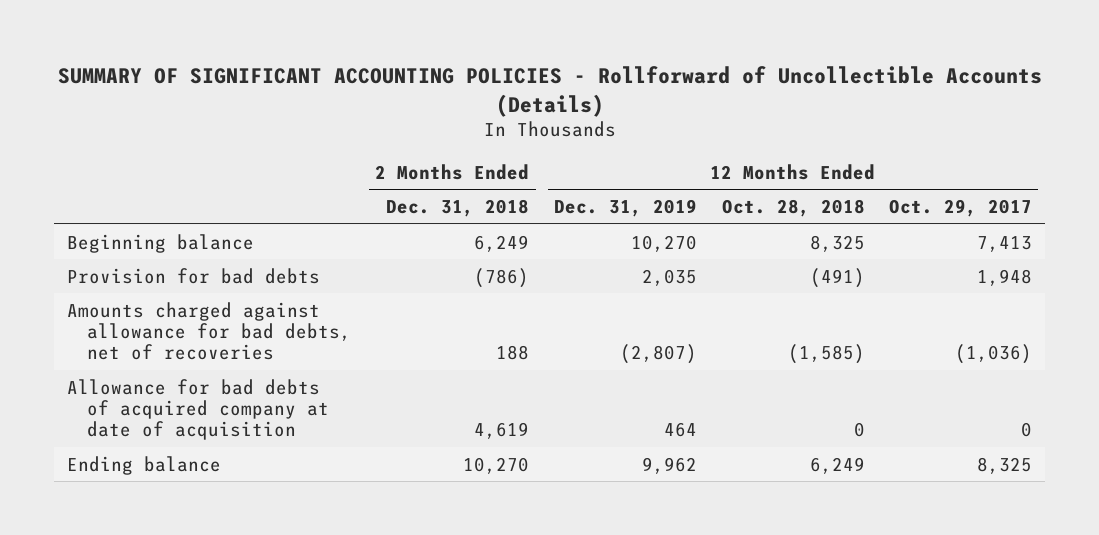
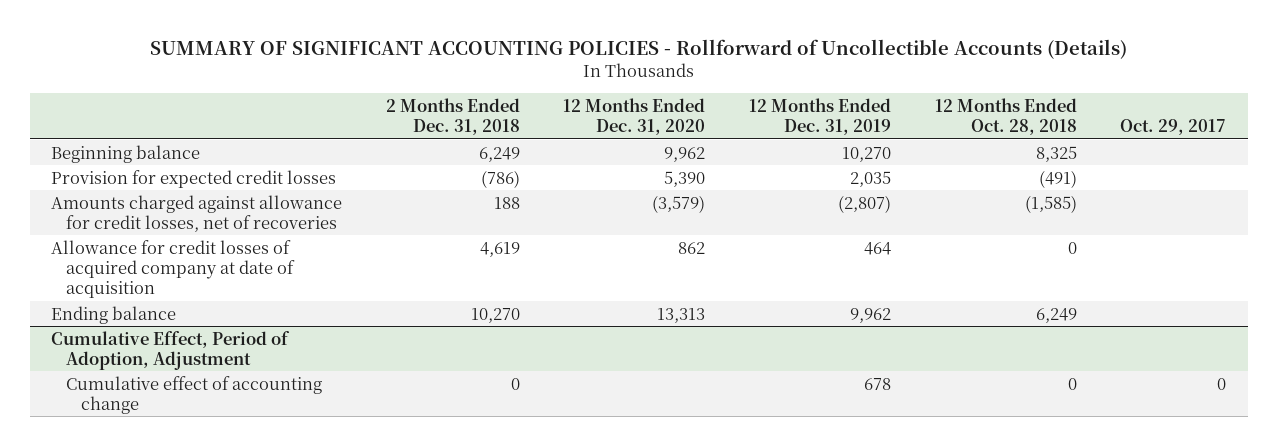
- | 2 Months Ended Dec. 31, 2018 | 12 Months Ended Dec. 31, 2019 | 12 Months Ended Oct. 28, 2018 | 12 Months Ended Oct. 29, 2017
+ | 2 Months Ended Dec. 31, 2018 | 12 Months Ended Dec. 31, 2020 | 12 Months Ended Dec. 31, 2019 | 12 Months Ended Oct. 28, 2018 | Oct. 29, 2017
- Provision for bad debts | (786) | 2,035 | (491) | 1,948
- Amounts charged against allowance for bad debts, net of recoveries | 188 | (2,807) | (1,585) | (1,036)
- Allowance for bad debts of acquired company at date of acquisition | 4,619 | 464 | 0 | 0
+ Provision for expected credit losses | (786) | 5,390 | 2,035 | (491) |
+ Amounts charged against allowance for credit losses, net of recoveries | 188 | (3,579) | (2,807) | (1,585) |
+ Allowance for credit losses of acquired company at date of acquisition | 4,619 | 862 | 464 | 0 |
+ Cumulative Effect, Period of Adoption, Adjustment
+ Cumulative effect of accounting change | 0 | | 678 | 0 | 0

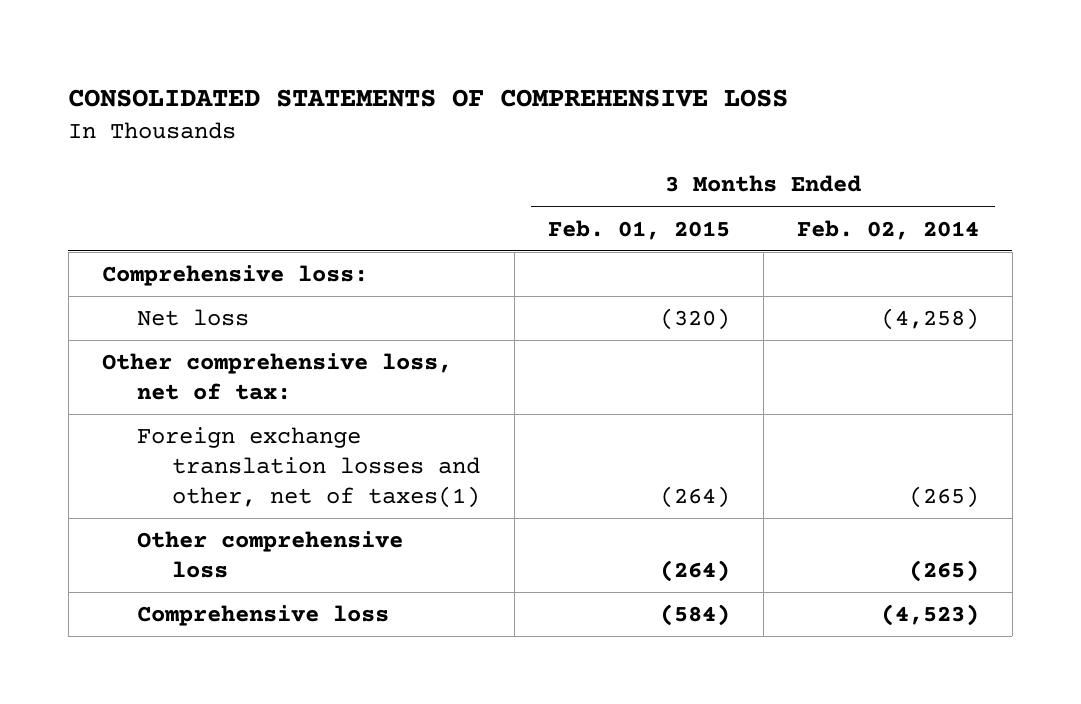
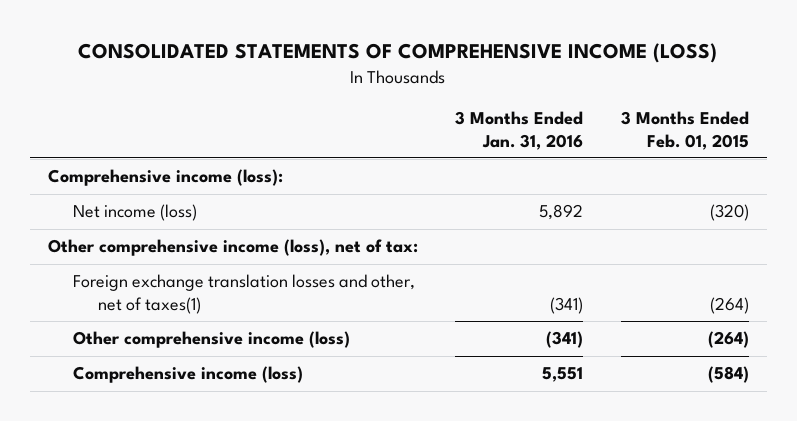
- CONSOLIDATED STATEMENTS OF COMPREHENSIVE LOSS
+ CONSOLIDATED STATEMENTS OF COMPREHENSIVE INCOME (LOSS)
- | 3 Months Ended Feb. 01, 2015 | 3 Months Ended Feb. 02, 2014
+ | 3 Months Ended Jan. 31, 2016 | 3 Months Ended Feb. 01, 2015
- Comprehensive loss:
- Net loss | (320) | (4,258)
- Other comprehensive loss, net of tax:
+ Comprehensive income (loss):
+ Net income (loss) | 5,892 | (320)
+ Other comprehensive income (loss), net of tax:
- Other comprehensive loss | (264) | (265)
- Comprehensive loss | (584) | (4,523)
+ Other comprehensive income (loss) | (341) | (264)
+ Comprehensive income (loss) | 5,551 | (584)

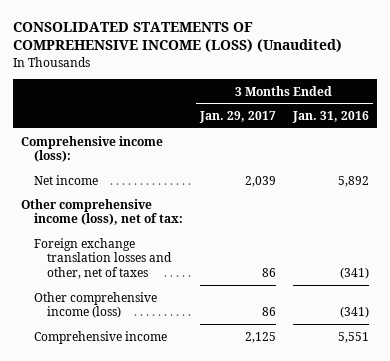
- CONSOLIDATED STATEMENTS OF COMPREHENSIVE INCOME (LOSS)
+ CONSOLIDATED STATEMENTS OF COMPREHENSIVE INCOME (LOSS) (Unaudited)
- | 3 Months Ended Jan. 31, 2016 | 3 Months Ended Feb. 01, 2015
+ | 3 Months Ended Jan. 29, 2017 | 3 Months Ended Jan. 31, 2016
- Net income (loss) | 5,892 | (320)
+ Net income | 2,039 | 5,892
- Foreign exchange translation losses and other, net of taxes(1) | (341) | (264)
+ Foreign exchange translation losses and other, net of taxes | 86 | (341)
- Comprehensive income (loss) | 5,551 | (584)
+ Comprehensive income | 2,125 | 5,551

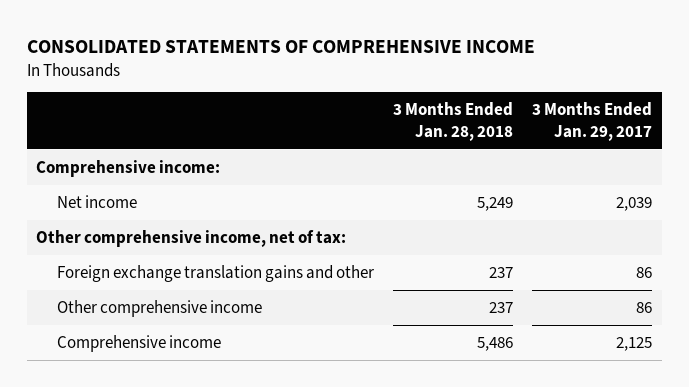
- CONSOLIDATED STATEMENTS OF COMPREHENSIVE INCOME (LOSS) (Unaudited)
+ CONSOLIDATED STATEMENTS OF COMPREHENSIVE INCOME
- | 3 Months Ended Jan. 29, 2017 | 3 Months Ended Jan. 31, 2016
+ | 3 Months Ended Jan. 28, 2018 | 3 Months Ended Jan. 29, 2017
- Comprehensive income (loss):
+ Comprehensive income:
- Other comprehensive income (loss), net of tax:
- Foreign exchange translation losses and other, net of taxes | 86 | (341)
- Other comprehensive income (loss) | 86 | (341)
+ Other comprehensive income, net of tax:
+ Foreign exchange translation gains and other | 237 | 86
+ Other comprehensive income | 237 | 86

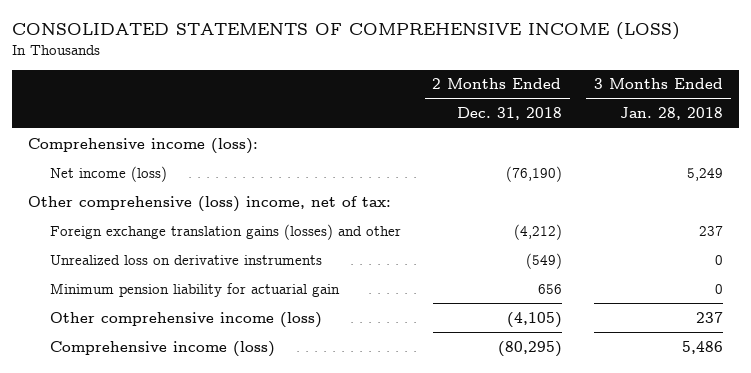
- CONSOLIDATED STATEMENTS OF COMPREHENSIVE INCOME
+ CONSOLIDATED STATEMENTS OF COMPREHENSIVE INCOME (LOSS)
- | 3 Months Ended Jan. 28, 2018 | 3 Months Ended Jan. 29, 2017
+ | 2 Months Ended Dec. 31, 2018 | 3 Months Ended Jan. 28, 2018
- Comprehensive income:
- Net income | 5,249 | 2,039
- Other comprehensive income, net of tax:
- Foreign exchange translation gains and other | 237 | 86
- Other comprehensive income | 237 | 86
- Comprehensive income | 5,486 | 2,125
+ Comprehensive income (loss):
+ Net income (loss) | (76,190) | 5,249
+ Other comprehensive (loss) income, net of tax:
+ Foreign exchange translation gains (losses) and other | (4,212) | 237
+ Unrealized loss on derivative instruments | (549) | 0
+ Minimum pension liability for actuarial gain | 656 | 0
+ Other comprehensive income (loss) | (4,105) | 237
+ Comprehensive income (loss) | (80,295) | 5,486

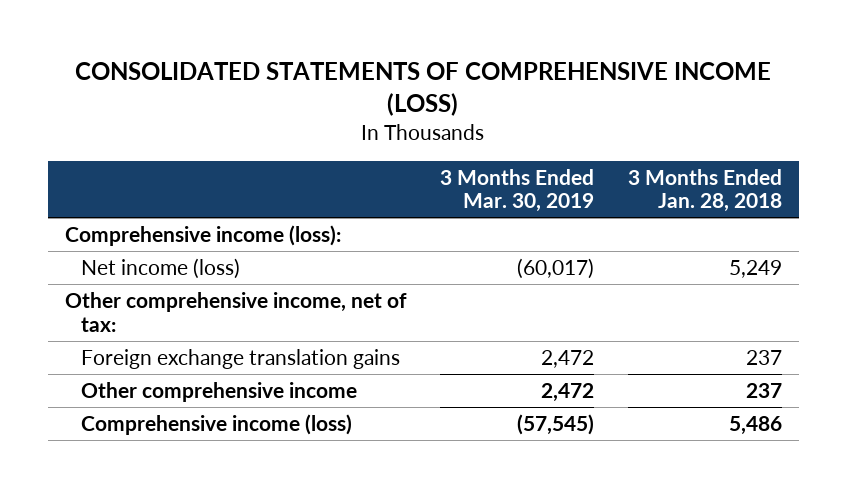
- | 2 Months Ended Dec. 31, 2018 | 3 Months Ended Jan. 28, 2018
+ | 3 Months Ended Mar. 30, 2019 | 3 Months Ended Jan. 28, 2018
- Other comprehensive (loss) income, net of tax:
- Foreign exchange translation gains (losses) and other | (4,212) | 237
- Unrealized loss on derivative instruments | (549) | 0
- Minimum pension liability for actuarial gain | 656 | 0
- Other comprehensive income (loss) | (4,105) | 237
+ Other comprehensive income, net of tax:
+ Foreign exchange translation gains | 2,472 | 237
+ Other comprehensive income | 2,472 | 237

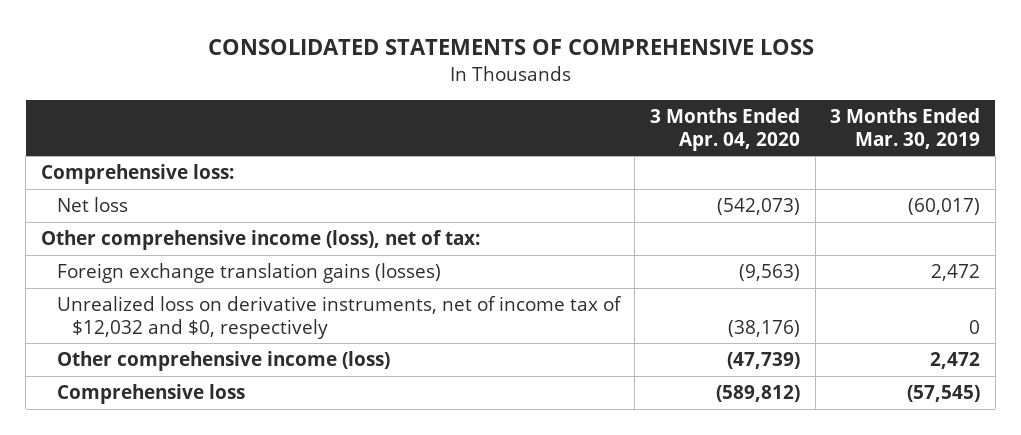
- CONSOLIDATED STATEMENTS OF COMPREHENSIVE INCOME (LOSS)
+ CONSOLIDATED STATEMENTS OF COMPREHENSIVE LOSS
- | 3 Months Ended Mar. 30, 2019 | 3 Months Ended Jan. 28, 2018
+ | 3 Months Ended Apr. 04, 2020 | 3 Months Ended Mar. 30, 2019
- Comprehensive income (loss):
- Net income (loss) | (60,017) | 5,249
- Other comprehensive income, net of tax:
- Foreign exchange translation gains | 2,472 | 237
- Other comprehensive income | 2,472 | 237
- Comprehensive income (loss) | (57,545) | 5,486
+ Comprehensive loss:
+ Net loss | (542,073) | (60,017)
+ Other comprehensive income (loss), net of tax:
+ Foreign exchange translation gains (losses) | (9,563) | 2,472
+ Unrealized loss on derivative instruments, net of income tax of $12,032 and $0, respectively | (38,176) | 0
+ Other comprehensive income (loss) | (47,739) | 2,472
+ Comprehensive loss | (589,812) | (57,545)

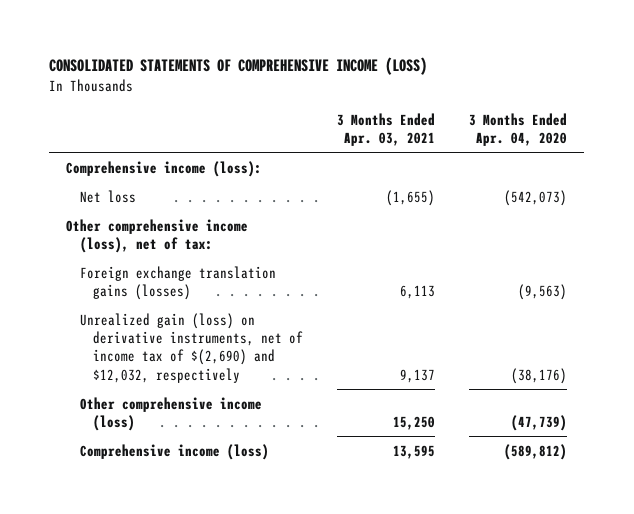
- CONSOLIDATED STATEMENTS OF COMPREHENSIVE LOSS
+ CONSOLIDATED STATEMENTS OF COMPREHENSIVE INCOME (LOSS)
- | 3 Months Ended Apr. 04, 2020 | 3 Months Ended Mar. 30, 2019
+ | 3 Months Ended Apr. 03, 2021 | 3 Months Ended Apr. 04, 2020
- Comprehensive loss:
+ Comprehensive income (loss):
- Unrealized loss on derivative instruments, net of income tax of $12,032 and $0, respectively | (38,176) | 0
+ Unrealized gain (loss) on derivative instruments, net of income tax of $(2,690) and $12,032, respectively | 9,137 | (38,176)
- Comprehensive loss | (589,812) | (57,545)
+ Comprehensive income (loss) | 13,595 | (589,812)

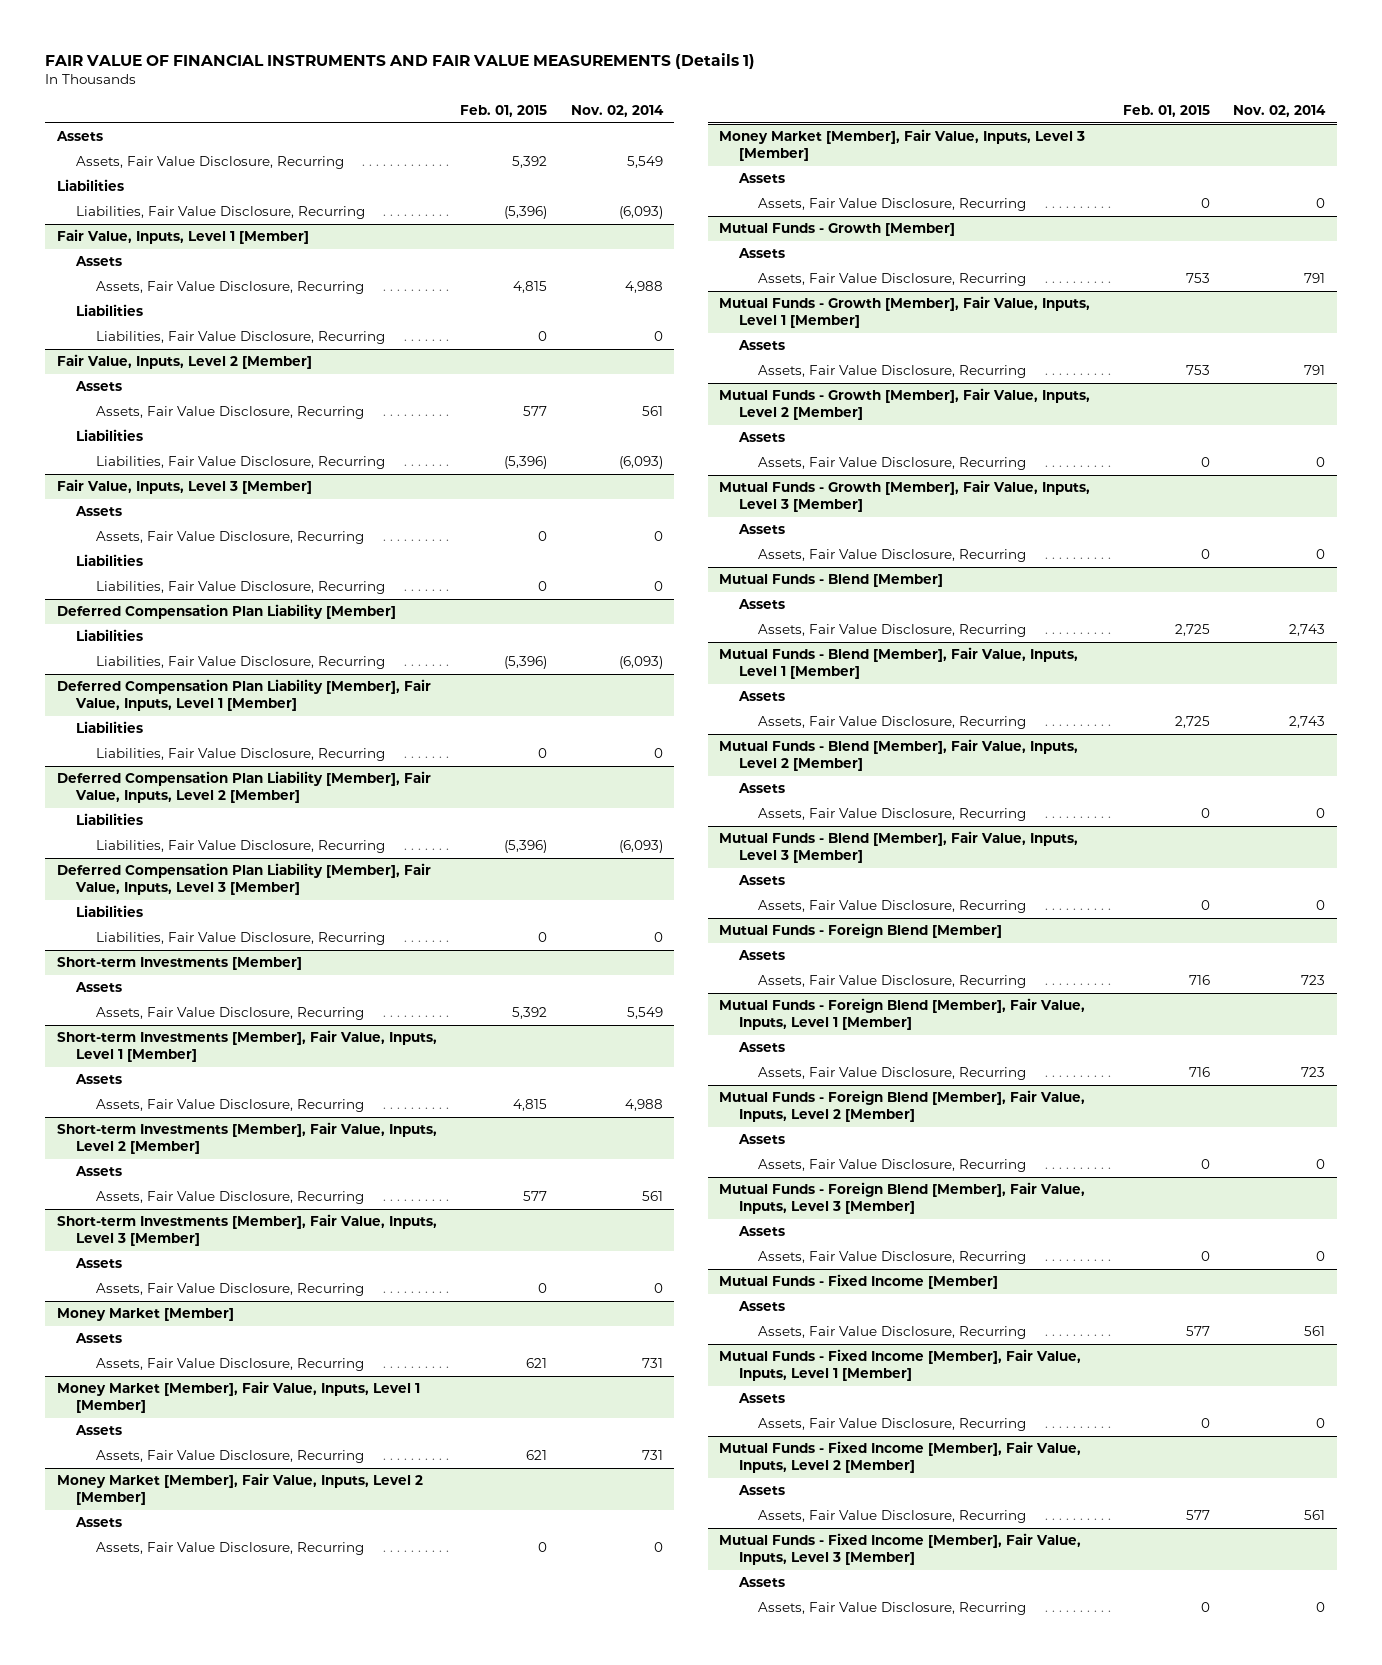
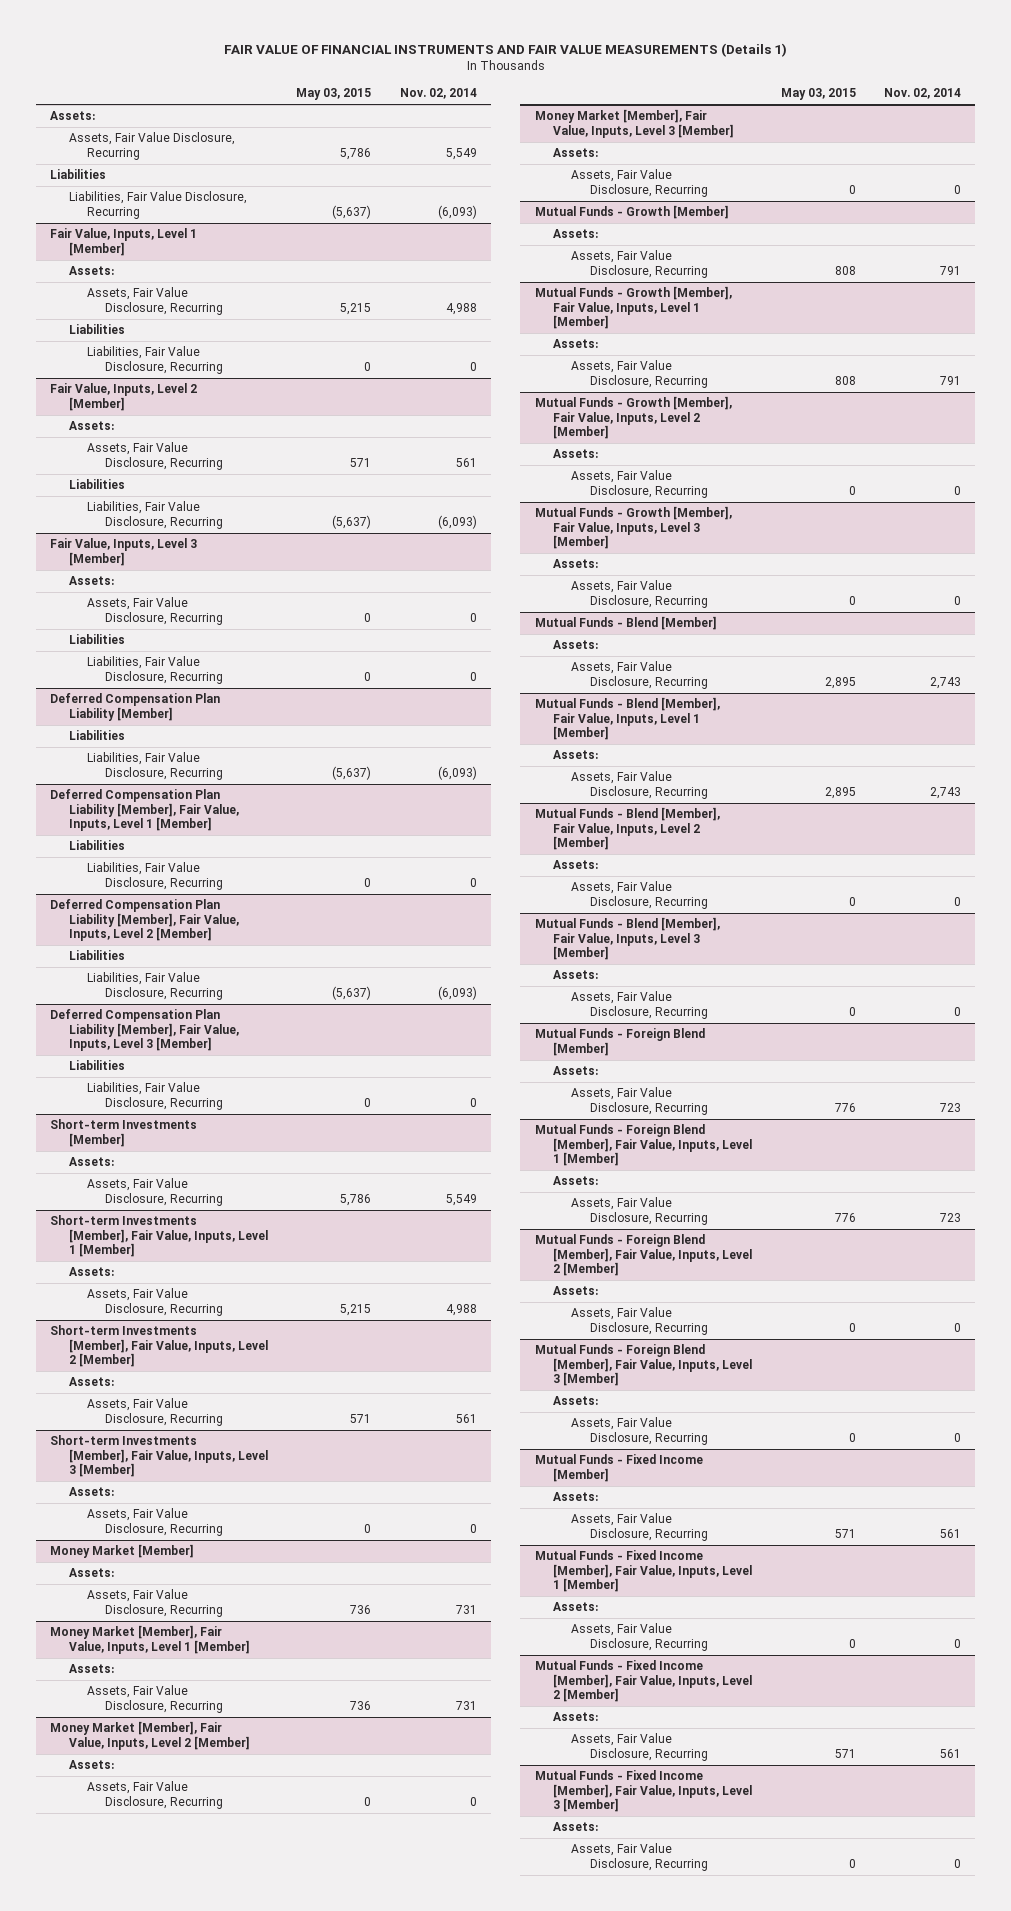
- | Feb. 01, 2015 | Nov. 02, 2014
+ | May 03, 2015 | Nov. 02, 2014
- Assets
+ Assets:
@ Fair Value, Inputs, Level 1 [Member]
- Assets
+ Assets:
@ Fair Value, Inputs, Level 2 [Member]
- Assets
+ Assets:
@ Fair Value, Inputs, Level 3 [Member]
- Assets
+ Assets:
@ Short-term Investments [Member]
- Assets
+ Assets:
@ Short-term Investments [Member], Fair Value, Inputs, Level 1 [Member]
- Assets
+ Assets:
@ Short-term Investments [Member], Fair Value, Inputs, Level 2 [Member]
- Assets
+ Assets:
@ Short-term Investments [Member], Fair Value, Inputs, Level 3 [Member]
- Assets
+ Assets:
@ Money Market [Member]
- Assets
+ Assets:
@ Money Market [Member], Fair Value, Inputs, Level 1 [Member]
- Assets
+ Assets:
@ Money Market [Member], Fair Value, Inputs, Level 2 [Member]
- Assets
+ Assets:
@ Money Market [Member], Fair Value, Inputs, Level 3 [Member]
- Assets
+ Assets:
@ Mutual Funds - Growth [Member]
- Assets
+ Assets:
@ Mutual Funds - Growth [Member], Fair Value, Inputs, Level 1 [Member]
- Assets
+ Assets:
@ Mutual Funds - Growth [Member], Fair Value, Inputs, Level 2 [Member]
- Assets
+ Assets:
@ Mutual Funds - Growth [Member], Fair Value, Inputs, Level 3 [Member]
- Assets
+ Assets:
@ Mutual Funds - Blend [Member]
- Assets
+ Assets:
@ Mutual Funds - Blend [Member], Fair Value, Inputs, Level 1 [Member]
- Assets
+ Assets:
@ Mutual Funds - Blend [Member], Fair Value, Inputs, Level 2 [Member]
- Assets
+ Assets:
@ Mutual Funds - Blend [Member], Fair Value, Inputs, Level 3 [Member]
- Assets
+ Assets:
@ Mutual Funds - Foreign Blend [Member]
- Assets
+ Assets:
@ Mutual Funds - Foreign Blend [Member], Fair Value, Inputs, Level 1 [Member]
- Assets
+ Assets:
@ Mutual Funds - Foreign Blend [Member], Fair Value, Inputs, Level 2 [Member]
- Assets
+ Assets:
@ Mutual Funds - Foreign Blend [Member], Fair Value, Inputs, Level 3 [Member]
- Assets
+ Assets:
@ Mutual Funds - Fixed Income [Member]
- Assets
+ Assets:
@ Mutual Funds - Fixed Income [Member], Fair Value, Inputs, Level 1 [Member]
- Assets
+ Assets:
@ Mutual Funds - Fixed Income [Member], Fair Value, Inputs, Level 2 [Member]
- Assets
+ Assets:
@ Mutual Funds - Fixed Income [Member], Fair Value, Inputs, Level 3 [Member]
- Assets
+ Assets:

